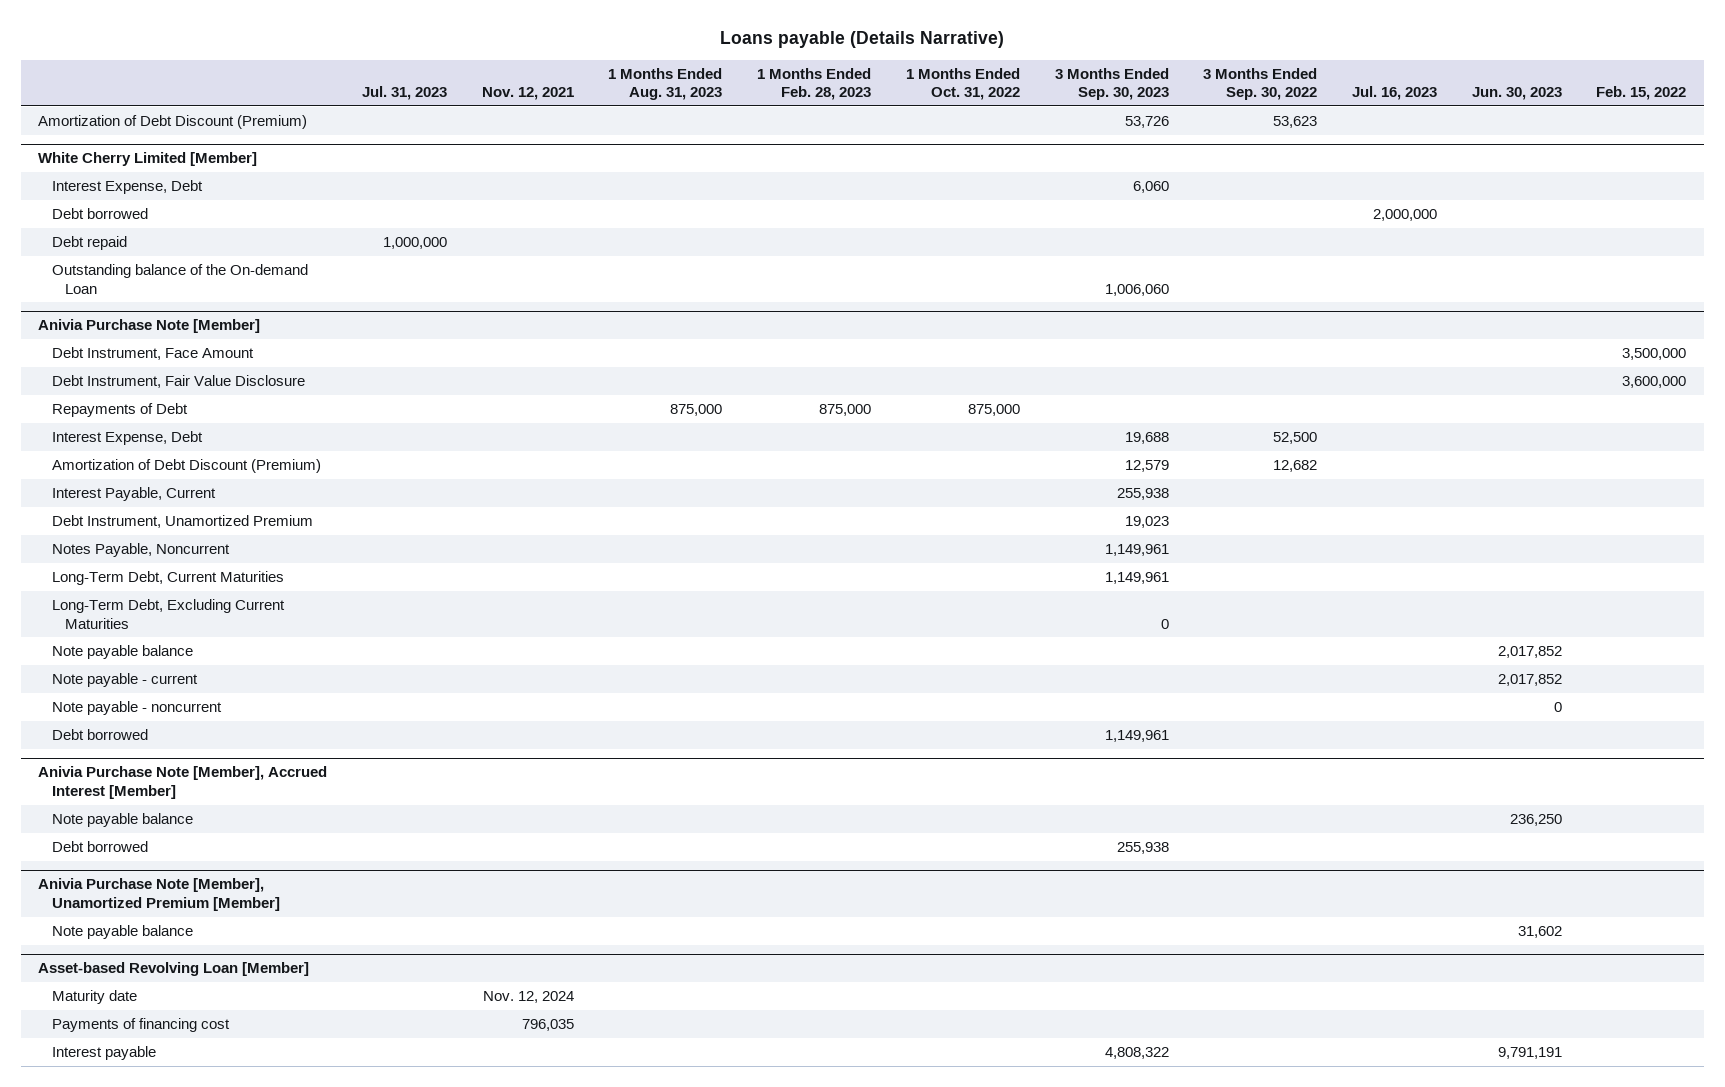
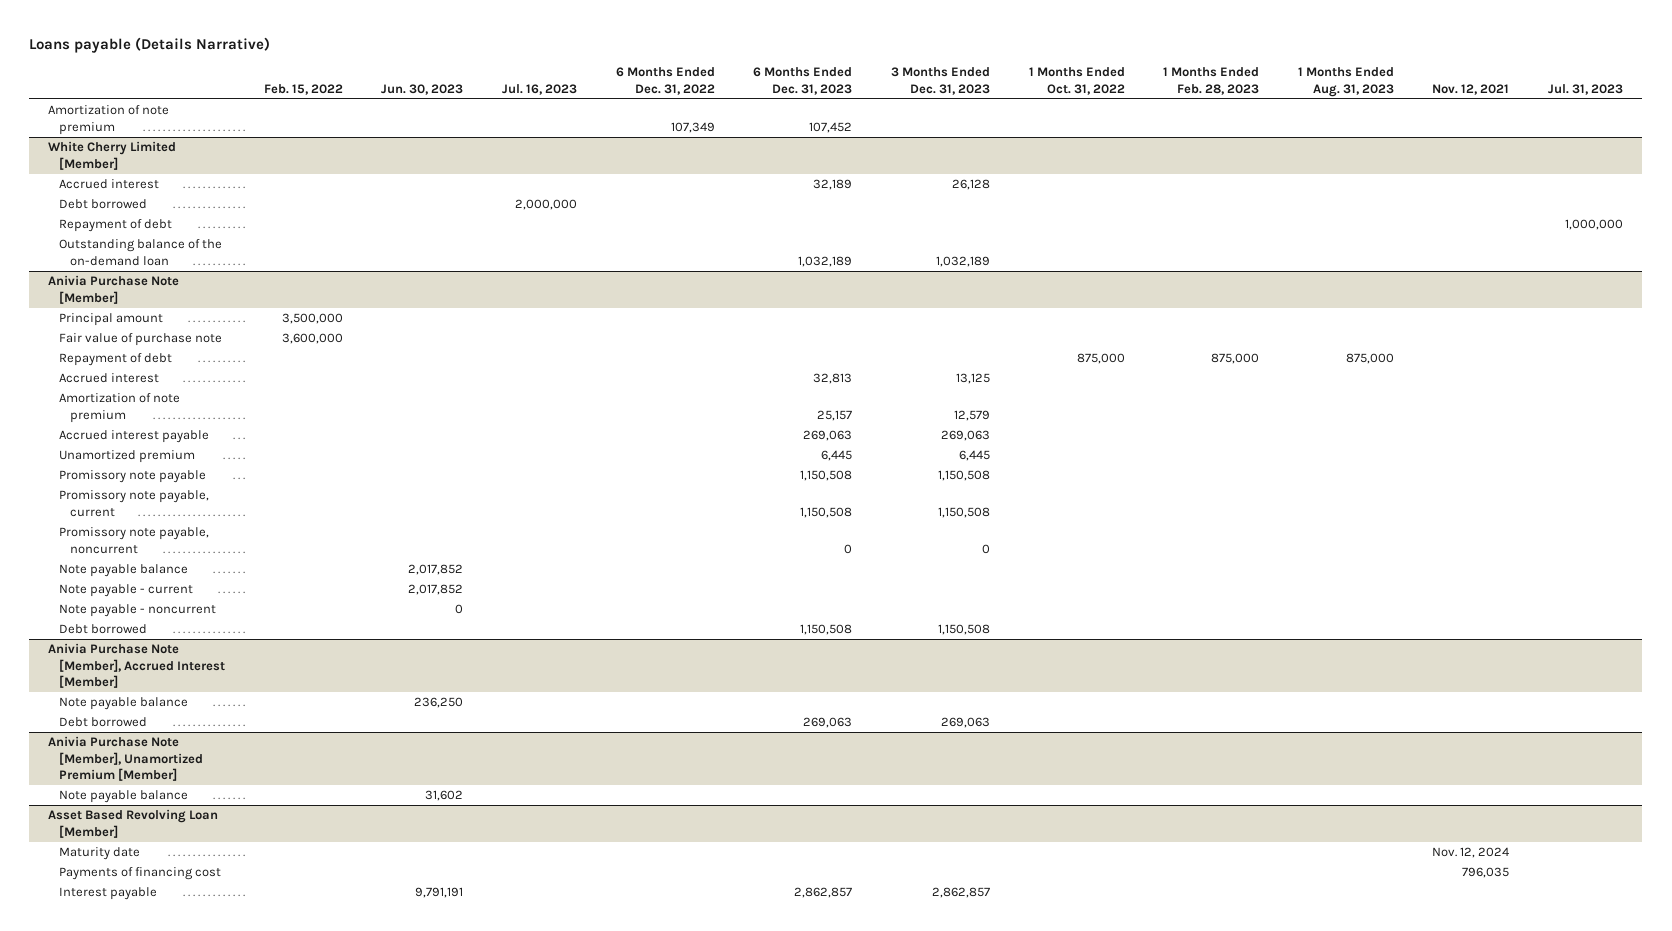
- | Jul. 31, 2023 | Nov. 12, 2021 | 1 Months Ended Aug. 31, 2023 | 1 Months Ended Feb. 28, 2023 | 1 Months Ended Oct. 31, 2022 | 3 Months Ended Sep. 30, 2023 | 3 Months Ended Sep. 30, 2022 | Jul. 16, 2023 | Jun. 30, 2023 | Feb. 15, 2022
+ | Feb. 15, 2022 | Jun. 30, 2023 | Jul. 16, 2023 | 6 Months Ended Dec. 31, 2022 | 6 Months Ended Dec. 31, 2023 | 3 Months Ended Dec. 31, 2023 | 1 Months Ended Oct. 31, 2022 | 1 Months Ended Feb. 28, 2023 | 1 Months Ended Aug. 31, 2023 | Nov. 12, 2021 | Jul. 31, 2023
- Amortization of Debt Discount (Premium) | | | | | | 53,726 | 53,623 | | |
+ Amortization of note premium | | | | 107,349 | 107,452 | | | | | |
@ White Cherry Limited [Member]
- Interest Expense, Debt | | | | | | 6,060 | | | |
+ Accrued interest | | | | | 32,189 | 26,128 | | | | |
- Debt repaid | 1,000,000 | | | | | | | | |
- Outstanding balance of the On-demand Loan | | | | | | 1,006,060 | | | |
+ Repayment of debt | | | | | | | | | | | 1,000,000
+ Outstanding balance of the on-demand loan | | | | | 1,032,189 | 1,032,189 | | | | |
@ Anivia Purchase Note [Member]
- Debt Instrument, Face Amount | | | | | | | | | | 3,500,000
- Debt Instrument, Fair Value Disclosure | | | | | | | | | | 3,600,000
- Repayments of Debt | | | 875,000 | 875,000 | 875,000 | | | | |
- Interest Expense, Debt | | | | | | 19,688 | 52,500 | | |
- Amortization of Debt Discount (Premium) | | | | | | 12,579 | 12,682 | | |
- Interest Payable, Current | | | | | | 255,938 | | | |
- Debt Instrument, Unamortized Premium | | | | | | 19,023 | | | |
- Notes Payable, Noncurrent | | | | | | 1,149,961 | | | |
- Long-Term Debt, Current Maturities | | | | | | 1,149,961 | | | |
- Long-Term Debt, Excluding Current Maturities | | | | | | 0 | | | |
+ Principal amount | 3,500,000 | | | | | | | | | |
+ Fair value of purchase note | 3,600,000 | | | | | | | | | |
+ Repayment of debt | | | | | | | 875,000 | 875,000 | 875,000 | |
+ Accrued interest | | | | | 32,813 | 13,125 | | | | |
+ Amortization of note premium | | | | | 25,157 | 12,579 | | | | |
+ Accrued interest payable | | | | | 269,063 | 269,063 | | | | |
+ Unamortized premium | | | | | 6,445 | 6,445 | | | | |
+ Promissory note payable | | | | | 1,150,508 | 1,150,508 | | | | |
+ Promissory note payable, current | | | | | 1,150,508 | 1,150,508 | | | | |
+ Promissory note payable, noncurrent | | | | | 0 | 0 | | | | |
- Asset-based Revolving Loan [Member]
+ Asset Based Revolving Loan [Member]

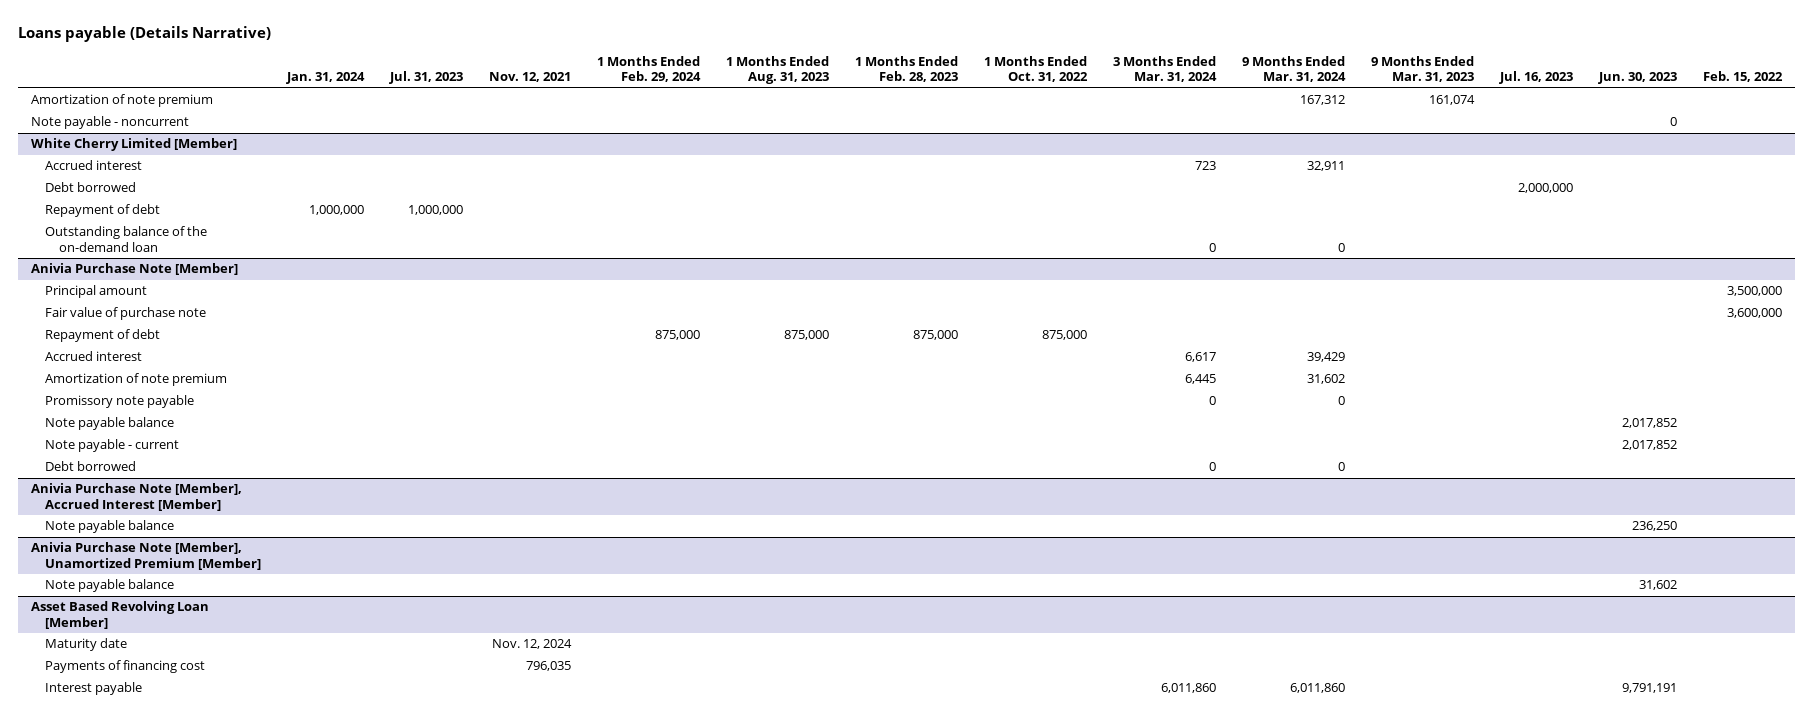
- | Feb. 15, 2022 | Jun. 30, 2023 | Jul. 16, 2023 | 6 Months Ended Dec. 31, 2022 | 6 Months Ended Dec. 31, 2023 | 3 Months Ended Dec. 31, 2023 | 1 Months Ended Oct. 31, 2022 | 1 Months Ended Feb. 28, 2023 | 1 Months Ended Aug. 31, 2023 | Nov. 12, 2021 | Jul. 31, 2023
+ | Jan. 31, 2024 | Jul. 31, 2023 | Nov. 12, 2021 | 1 Months Ended Feb. 29, 2024 | 1 Months Ended Aug. 31, 2023 | 1 Months Ended Feb. 28, 2023 | 1 Months Ended Oct. 31, 2022 | 3 Months Ended Mar. 31, 2024 | 9 Months Ended Mar. 31, 2024 | 9 Months Ended Mar. 31, 2023 | Jul. 16, 2023 | Jun. 30, 2023 | Feb. 15, 2022
+ Note payable - noncurrent | | | | | | | | | | | | 0 |
@ Anivia Purchase Note [Member]
- Accrued interest payable | | | | | 269,063 | 269,063 | | | | |
- Unamortized premium | | | | | 6,445 | 6,445 | | | | |
- Promissory note payable, current | | | | | 1,150,508 | 1,150,508 | | | | |
- Promissory note payable, noncurrent | | | | | 0 | 0 | | | | |
- Note payable - noncurrent | | 0 | | | | | | | | |
@ Anivia Purchase Note [Member], Accrued Interest [Member]
- Debt borrowed | | | | | 269,063 | 269,063 | | | | |

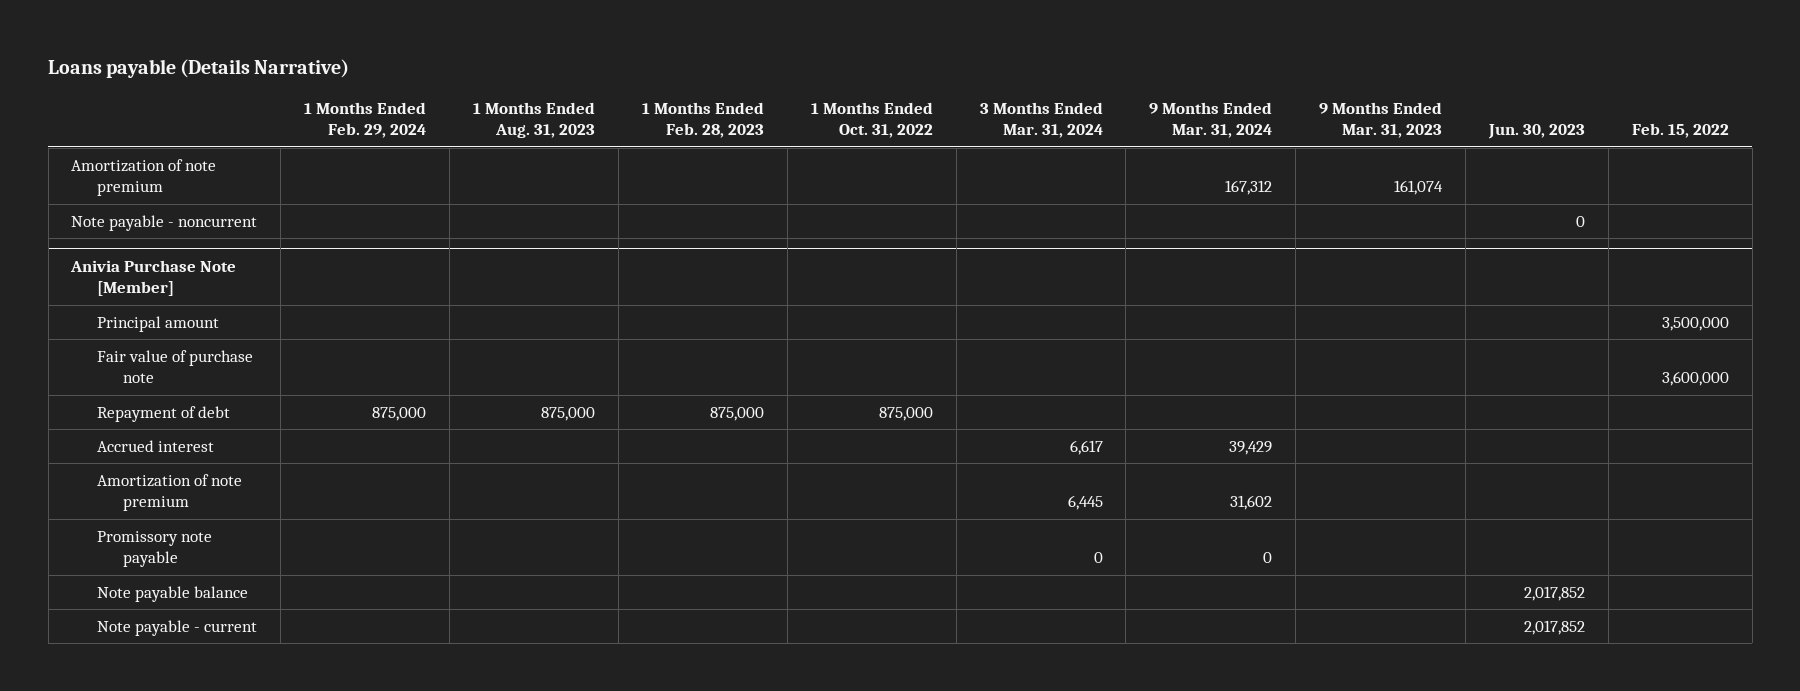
- | Jan. 31, 2024 | Jul. 31, 2023 | Nov. 12, 2021 | 1 Months Ended Feb. 29, 2024 | 1 Months Ended Aug. 31, 2023 | 1 Months Ended Feb. 28, 2023 | 1 Months Ended Oct. 31, 2022 | 3 Months Ended Mar. 31, 2024 | 9 Months Ended Mar. 31, 2024 | 9 Months Ended Mar. 31, 2023 | Jul. 16, 2023 | Jun. 30, 2023 | Feb. 15, 2022
+ | 1 Months Ended Feb. 29, 2024 | 1 Months Ended Aug. 31, 2023 | 1 Months Ended Feb. 28, 2023 | 1 Months Ended Oct. 31, 2022 | 3 Months Ended Mar. 31, 2024 | 9 Months Ended Mar. 31, 2024 | 9 Months Ended Mar. 31, 2023 | Jun. 30, 2023 | Feb. 15, 2022
- White Cherry Limited [Member]
- Accrued interest | | | | | | | | 723 | 32,911 | | | |
- Debt borrowed | | | | | | | | | | | 2,000,000 | |
- Repayment of debt | 1,000,000 | 1,000,000 | | | | | | | | | | |
- Outstanding balance of the on-demand loan | | | | | | | | 0 | 0 | | | |
@ Anivia Purchase Note [Member]
- Debt borrowed | | | | | | | | 0 | 0 | | | |
- Anivia Purchase Note [Member], Accrued Interest [Member]
- Note payable balance | | | | | | | | | | | | 236,250 |
- Anivia Purchase Note [Member], Unamortized Premium [Member]
- Note payable balance | | | | | | | | | | | | 31,602 |
- Asset Based Revolving Loan [Member]
- Maturity date | | | Nov. 12, 2024 | | | | | | | | | |
- Payments of financing cost | | | 796,035 | | | | | | | | | |
- Interest payable | | | | | | | | 6,011,860 | 6,011,860 | | | 9,791,191 |

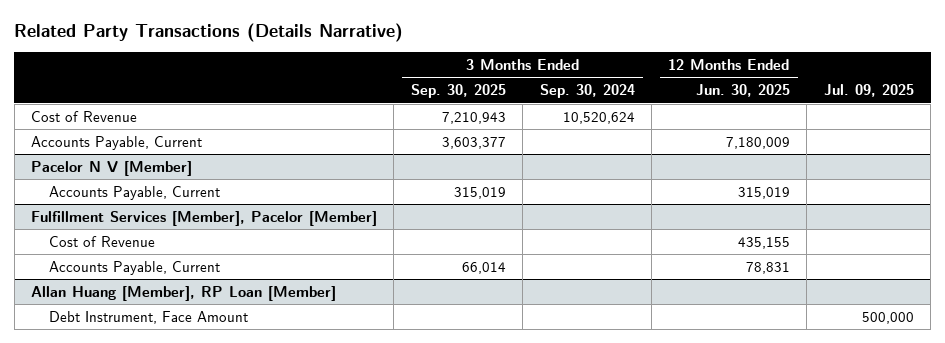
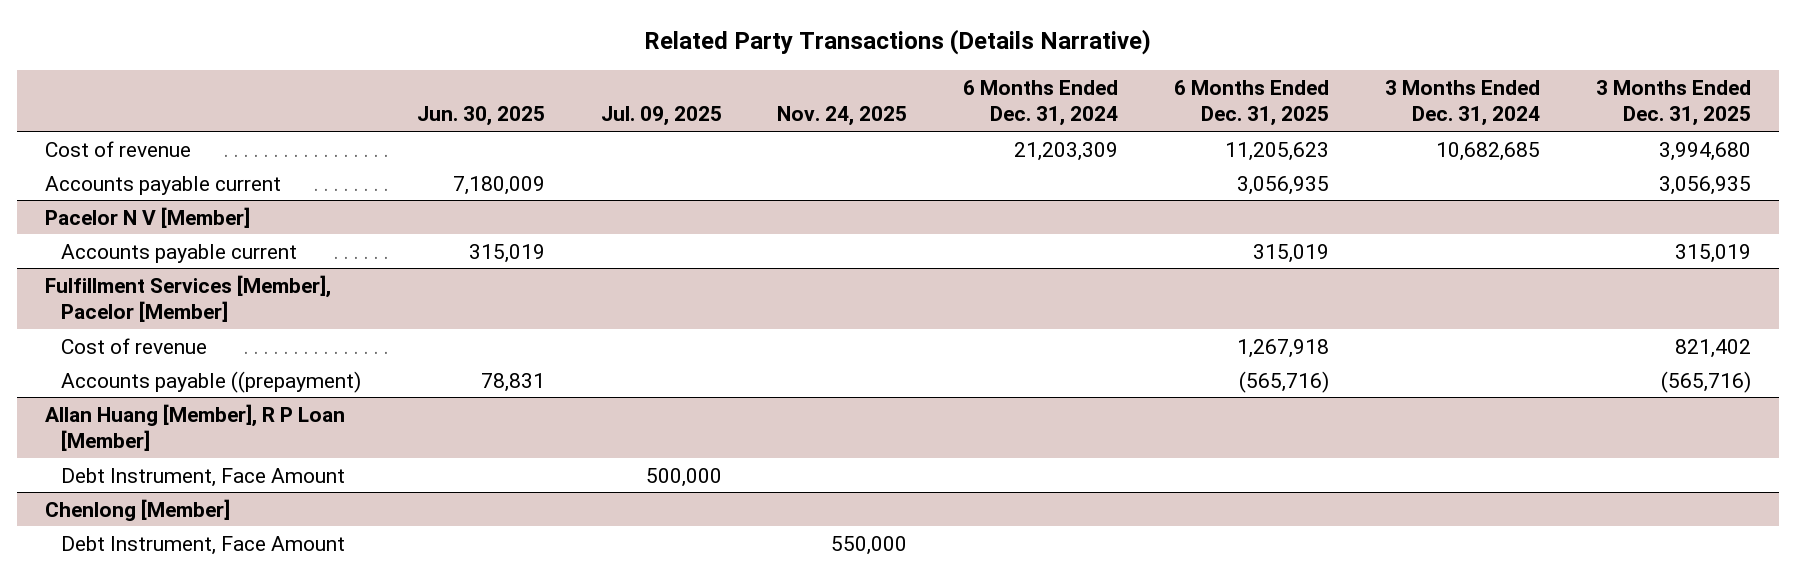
- | 3 Months Ended Sep. 30, 2025 | 3 Months Ended Sep. 30, 2024 | 12 Months Ended Jun. 30, 2025 | Jul. 09, 2025
+ | Jun. 30, 2025 | Jul. 09, 2025 | Nov. 24, 2025 | 6 Months Ended Dec. 31, 2024 | 6 Months Ended Dec. 31, 2025 | 3 Months Ended Dec. 31, 2024 | 3 Months Ended Dec. 31, 2025
- Cost of Revenue | 7,210,943 | 10,520,624 | |
- Accounts Payable, Current | 3,603,377 | | 7,180,009 |
+ Cost of revenue | | | | 21,203,309 | 11,205,623 | 10,682,685 | 3,994,680
+ Accounts payable current | 7,180,009 | | | | 3,056,935 | | 3,056,935
@ Pacelor N V [Member]
- Accounts Payable, Current | 315,019 | | 315,019 |
+ Accounts payable current | 315,019 | | | | 315,019 | | 315,019
@ Fulfillment Services [Member], Pacelor [Member]
- Cost of Revenue | | | 435,155 |
- Accounts Payable, Current | 66,014 | | 78,831 |
- Allan Huang [Member], RP Loan [Member]
@ Fulfillment Services [Member], Pacelor [Member]
+ Cost of revenue | | | | | 1,267,918 | | 821,402
+ Accounts payable ((prepayment) | 78,831 | | | | (565,716) | | (565,716)
+ Allan Huang [Member], R P Loan [Member]
+ Chenlong [Member]
+ Debt Instrument, Face Amount | | | 550,000 | | | |

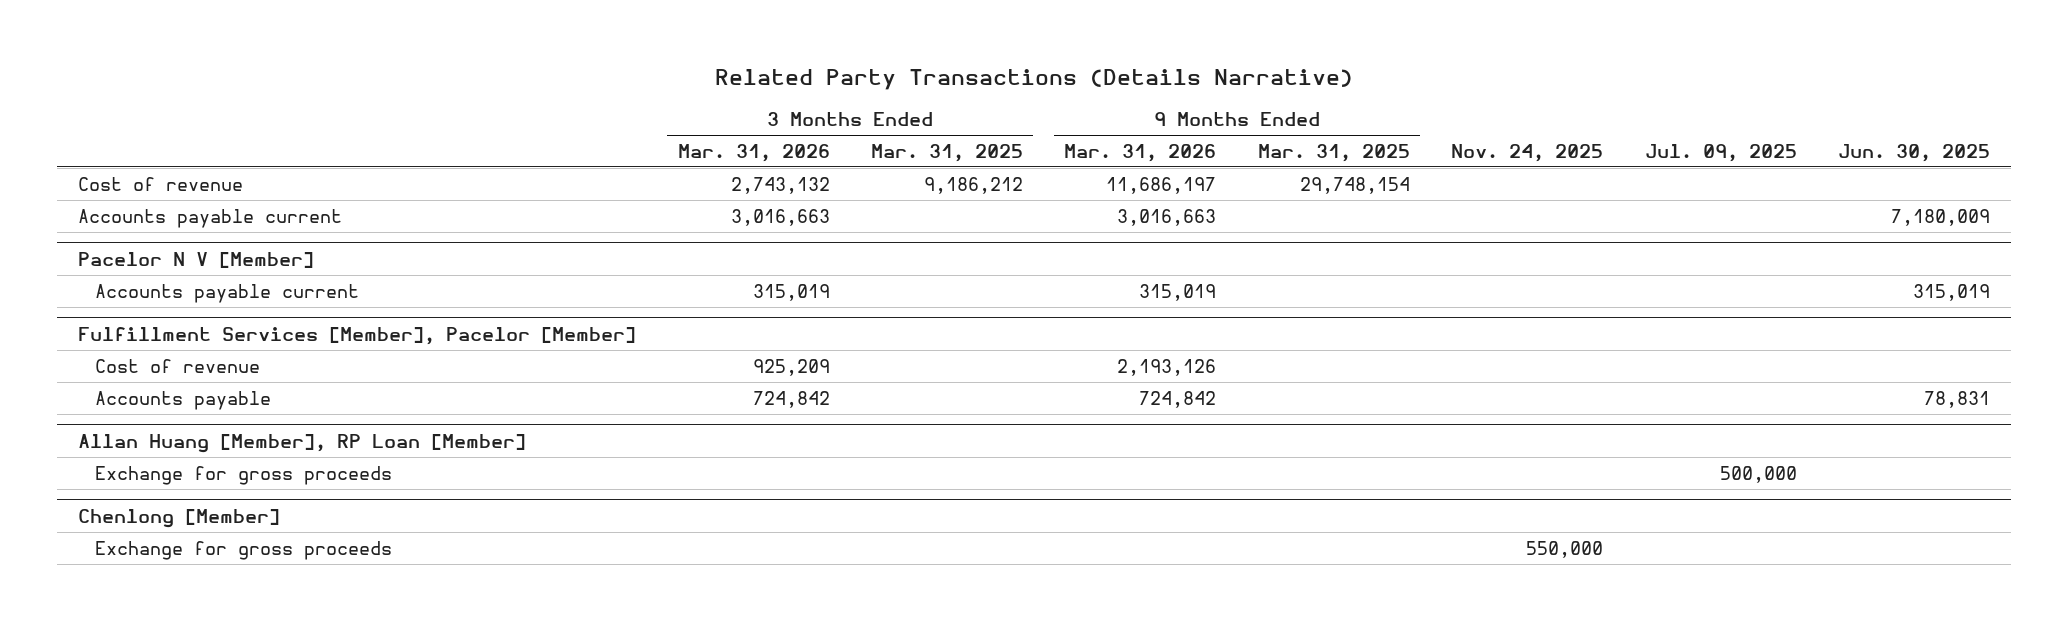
- | Jun. 30, 2025 | Jul. 09, 2025 | Nov. 24, 2025 | 6 Months Ended Dec. 31, 2024 | 6 Months Ended Dec. 31, 2025 | 3 Months Ended Dec. 31, 2024 | 3 Months Ended Dec. 31, 2025
+ | 3 Months Ended Mar. 31, 2026 | 3 Months Ended Mar. 31, 2025 | 9 Months Ended Mar. 31, 2026 | 9 Months Ended Mar. 31, 2025 | Nov. 24, 2025 | Jul. 09, 2025 | Jun. 30, 2025
@ Fulfillment Services [Member], Pacelor [Member]
- Accounts payable ((prepayment) | 78,831 | | | | (565,716) | | (565,716)
- Allan Huang [Member], R P Loan [Member]
- Debt Instrument, Face Amount | | 500,000 | | | | |
@ Fulfillment Services [Member], Pacelor [Member]
+ Accounts payable | 724,842 | | 724,842 | | | | 78,831
+ Allan Huang [Member], RP Loan [Member]
+ Exchange for gross proceeds | | | | | | 500,000 |
@ Chenlong [Member]
- Debt Instrument, Face Amount | | | 550,000 | | | |
+ Exchange for gross proceeds | | | | | 550,000 | |

